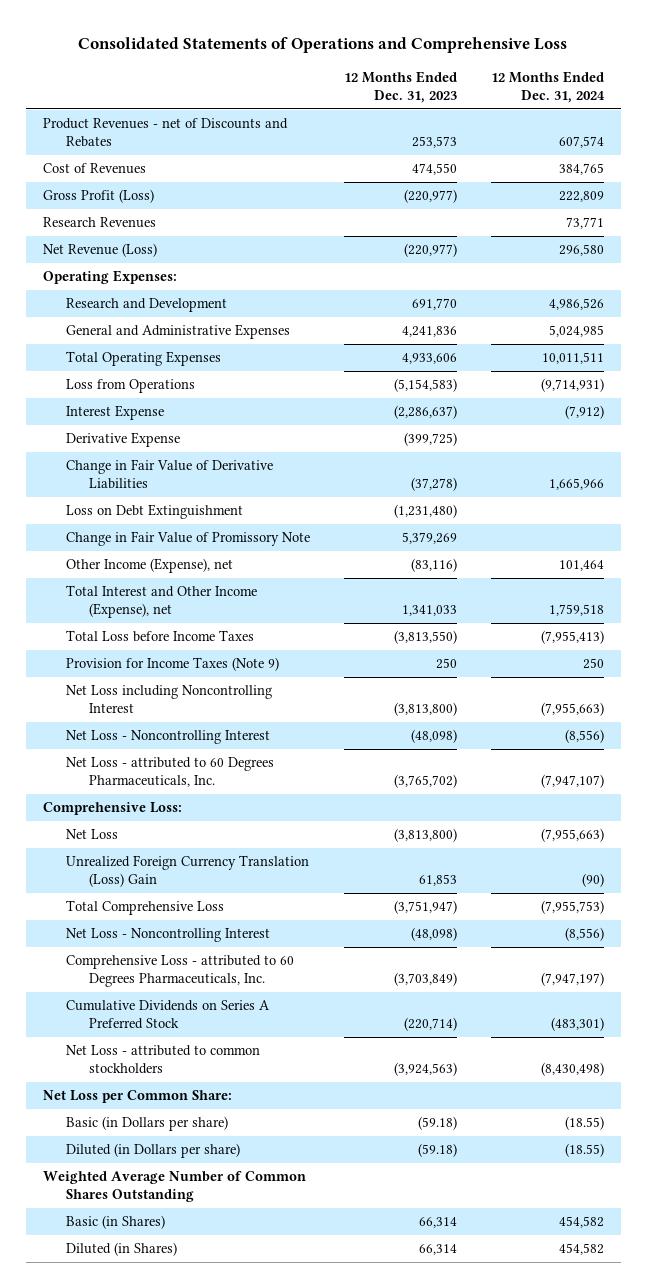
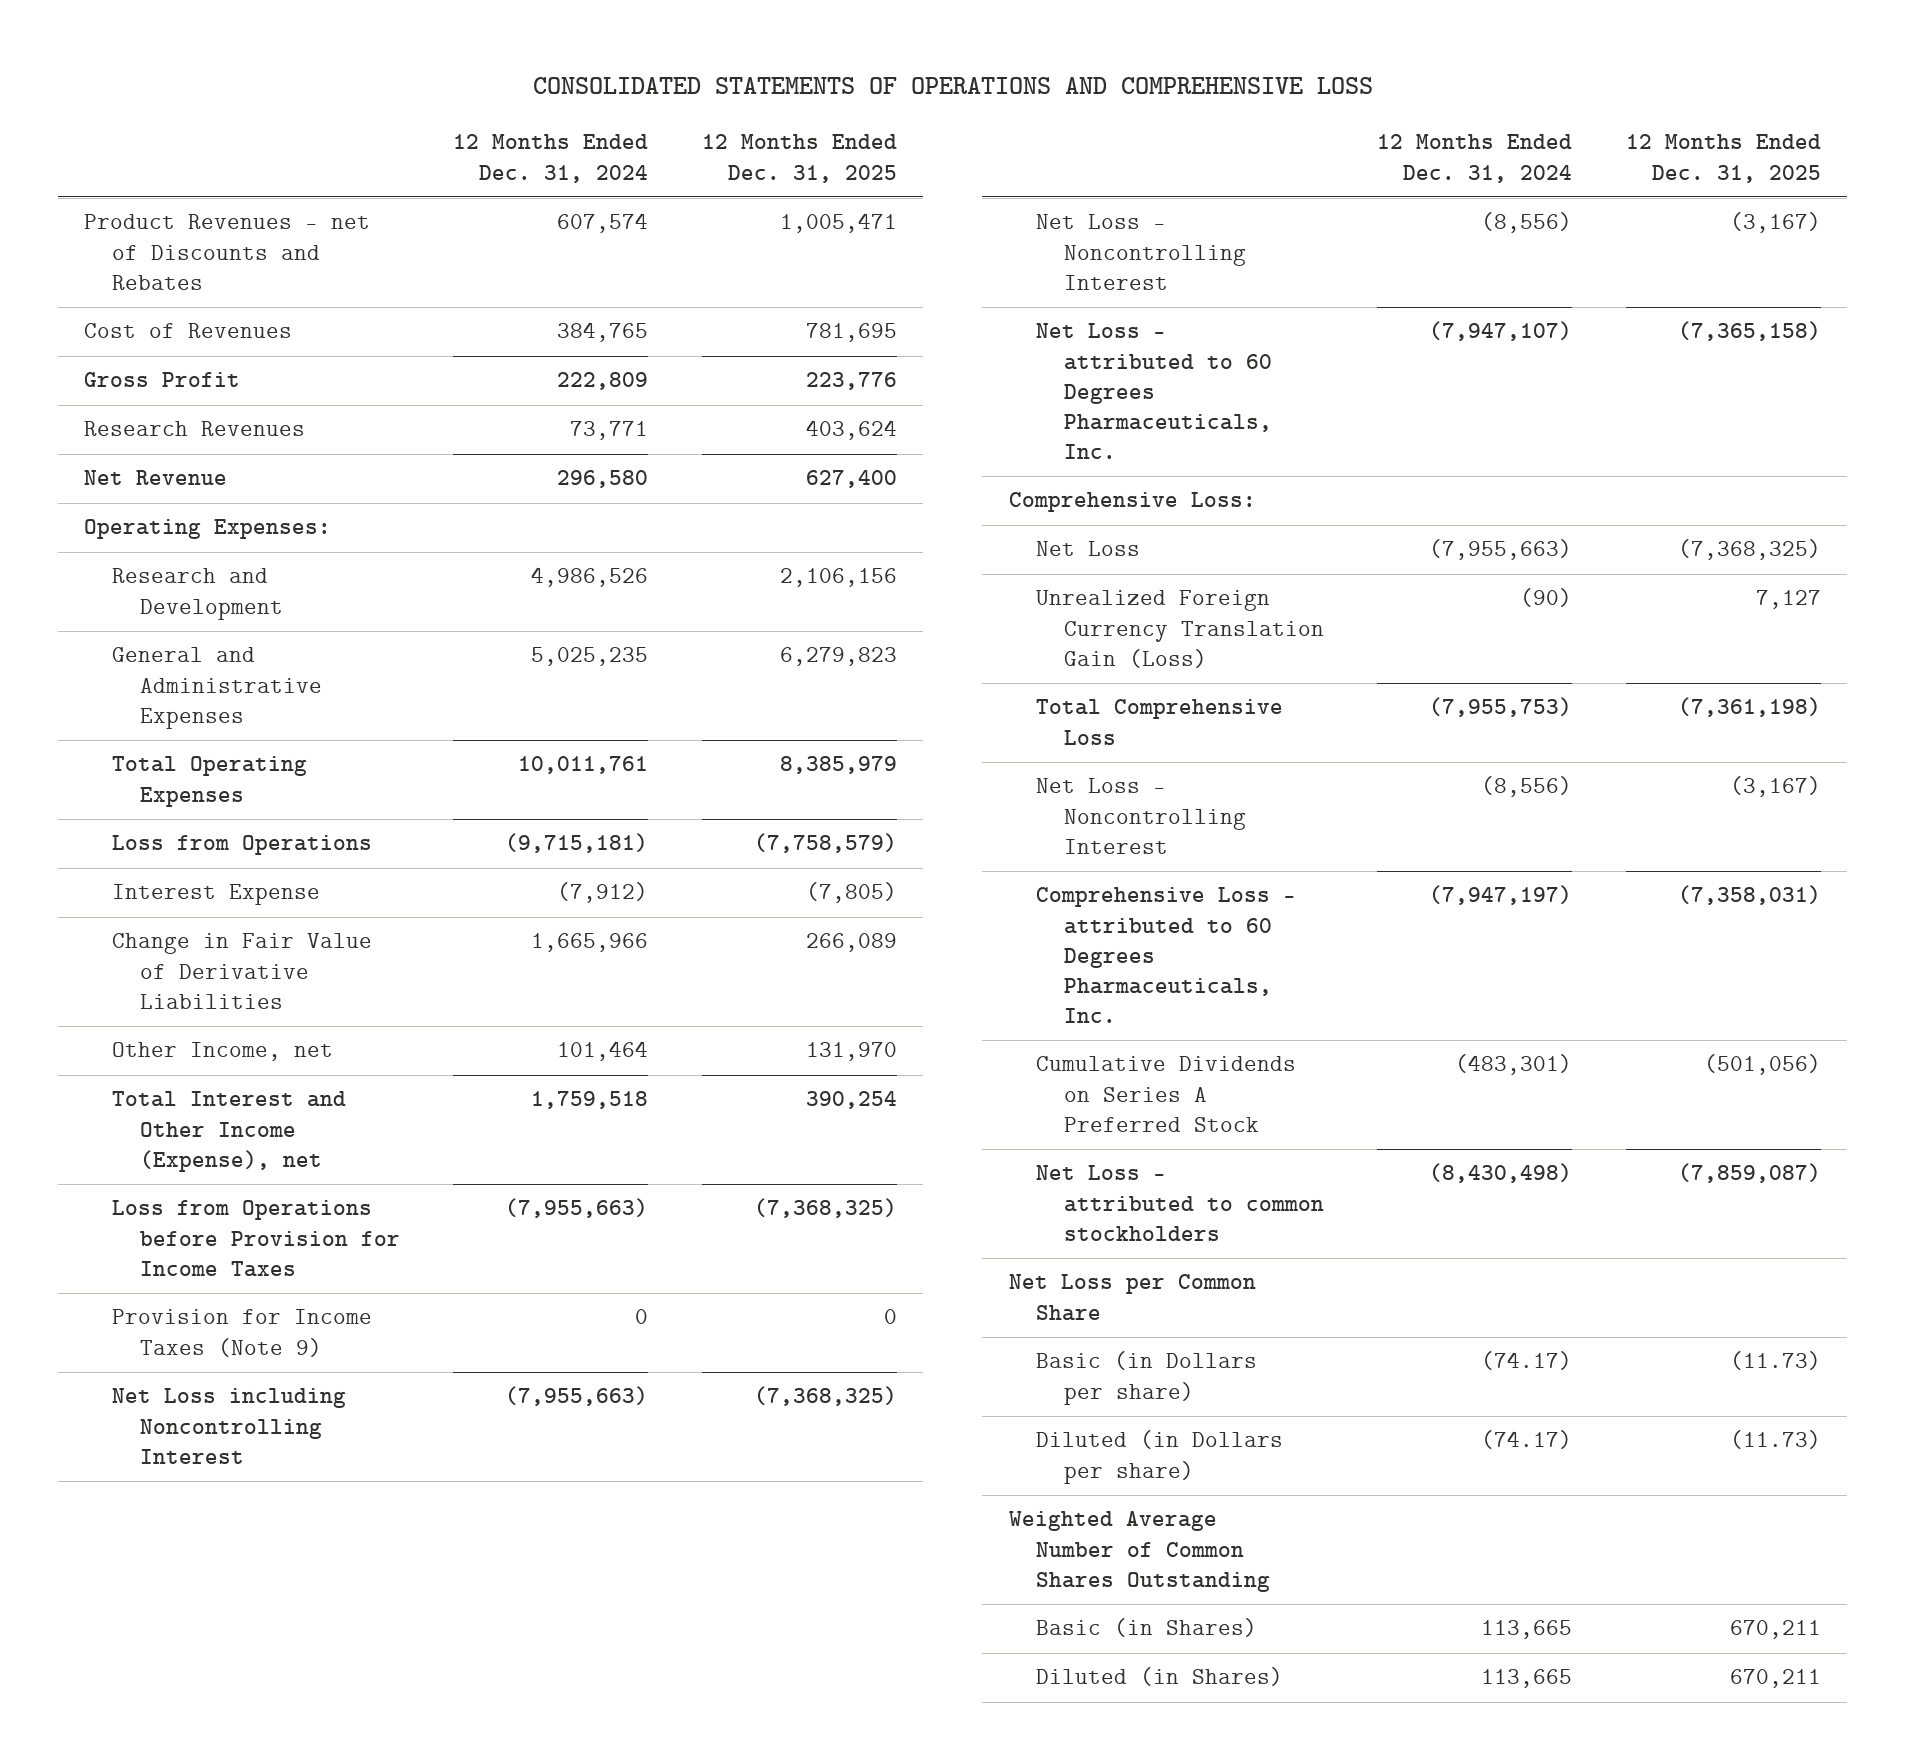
- Consolidated Statements of Operations and Comprehensive Loss
+ CONSOLIDATED STATEMENTS OF OPERATIONS AND COMPREHENSIVE LOSS
- | 12 Months Ended Dec. 31, 2023 | 12 Months Ended Dec. 31, 2024
+ | 12 Months Ended Dec. 31, 2024 | 12 Months Ended Dec. 31, 2025
- Gross Profit (Loss) | (220,977) | 222,809
+ Gross Profit | 222,809 | 223,776
- Net Revenue (Loss) | (220,977) | 296,580
+ Net Revenue | 296,580 | 627,400
- General and Administrative Expenses | 4,241,836 | 5,024,985
- Total Operating Expenses | 4,933,606 | 10,011,511
- Loss from Operations | (5,154,583) | (9,714,931)
+ General and Administrative Expenses | 5,025,235 | 6,279,823
+ Total Operating Expenses | 10,011,761 | 8,385,979
+ Loss from Operations | (9,715,181) | (7,758,579)
- Derivative Expense | (399,725) |
- Loss on Debt Extinguishment | (1,231,480) |
- Change in Fair Value of Promissory Note | 5,379,269 |
- Other Income (Expense), net | (83,116) | 101,464
+ Other Income, net | 101,464 | 131,970
- Total Loss before Income Taxes | (3,813,550) | (7,955,413)
- Provision for Income Taxes (Note 9) | 250 | 250
+ Loss from Operations before Provision for Income Taxes | (7,955,663) | (7,368,325)
+ Provision for Income Taxes (Note 9) | 0 | 0
- Unrealized Foreign Currency Translation (Loss) Gain | 61,853 | (90)
+ Unrealized Foreign Currency Translation Gain (Loss) | (90) | 7,127
- Net Loss per Common Share:
- Basic (in Dollars per share) | (59.18) | (18.55)
- Diluted (in Dollars per share) | (59.18) | (18.55)
+ Net Loss per Common Share
+ Basic (in Dollars per share) | (74.17) | (11.73)
+ Diluted (in Dollars per share) | (74.17) | (11.73)
- Basic (in Shares) | 66,314 | 454,582
- Diluted (in Shares) | 66,314 | 454,582
+ Basic (in Shares) | 113,665 | 670,211
+ Diluted (in Shares) | 113,665 | 670,211

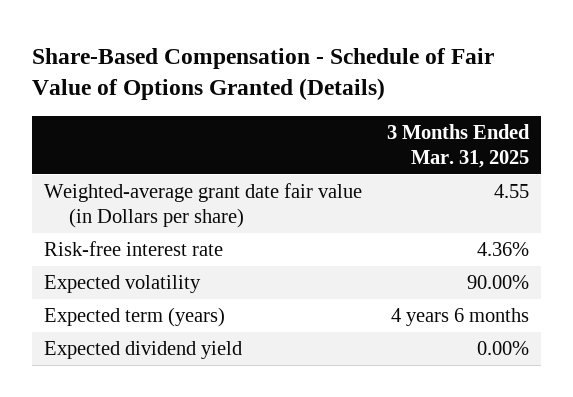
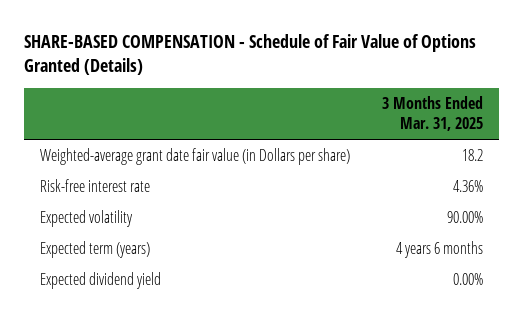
- Share-Based Compensation - Schedule of Fair Value of Options Granted (Details)
+ SHARE-BASED COMPENSATION - Schedule of Fair Value of Options Granted (Details)
- Weighted-average grant date fair value (in Dollars per share) | 4.55
+ Weighted-average grant date fair value (in Dollars per share) | 18.2

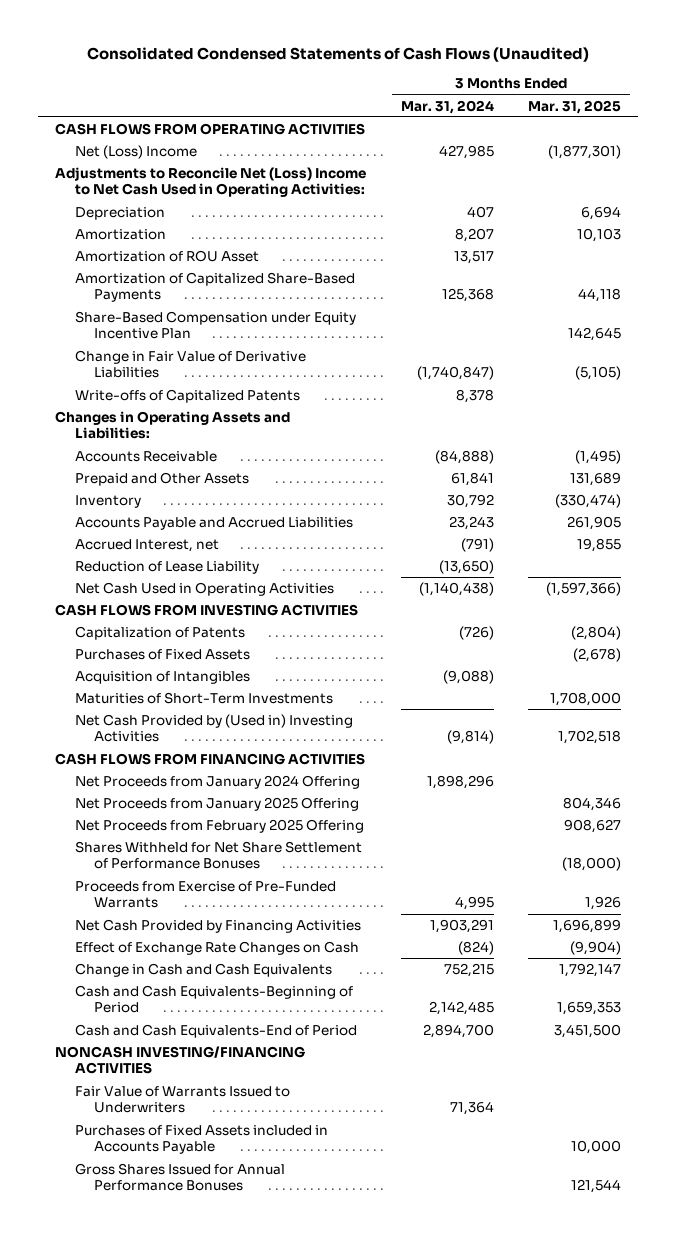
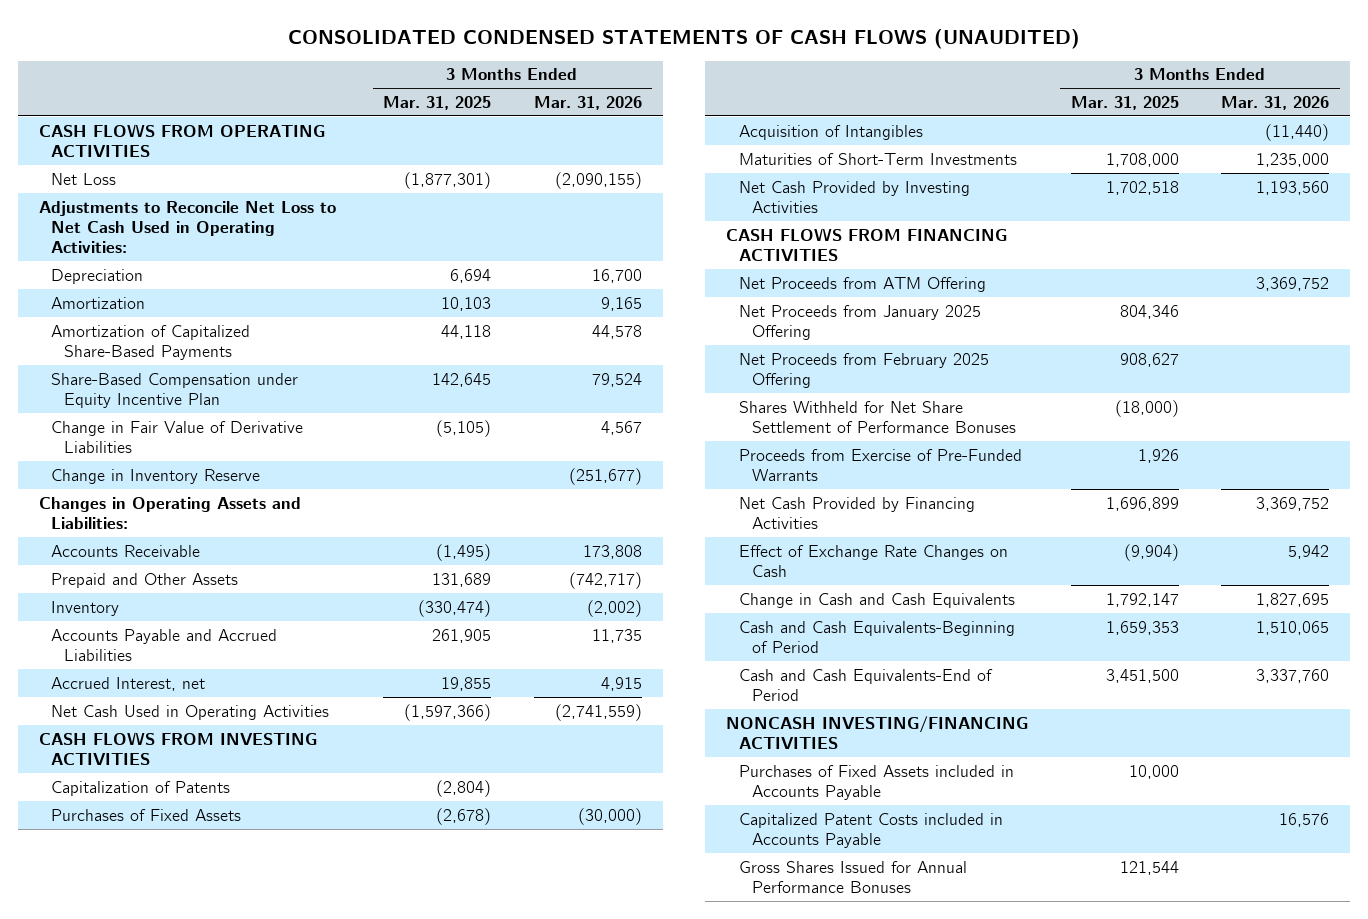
- Consolidated Condensed Statements of Cash Flows (Unaudited)
+ CONSOLIDATED CONDENSED STATEMENTS OF CASH FLOWS (UNAUDITED)
- | 3 Months Ended Mar. 31, 2024 | 3 Months Ended Mar. 31, 2025
+ | 3 Months Ended Mar. 31, 2025 | 3 Months Ended Mar. 31, 2026
- Net (Loss) Income | 427,985 | (1,877,301)
- Adjustments to Reconcile Net (Loss) Income to Net Cash Used in Operating Activities:
+ Net Loss | (1,877,301) | (2,090,155)
+ Adjustments to Reconcile Net Loss to Net Cash Used in Operating Activities:
- Amortization of ROU Asset | 13,517 |
- Write-offs of Capitalized Patents | 8,378 |
+ Change in Inventory Reserve | | (251,677)
- Reduction of Lease Liability | (13,650) |
- Net Cash Provided by (Used in) Investing Activities | (9,814) | 1,702,518
+ Net Cash Provided by Investing Activities | 1,702,518 | 1,193,560
- Net Proceeds from January 2024 Offering | 1,898,296 |
+ Net Proceeds from ATM Offering | | 3,369,752
- Fair Value of Warrants Issued to Underwriters | 71,364 |
+ Capitalized Patent Costs included in Accounts Payable | | 16,576

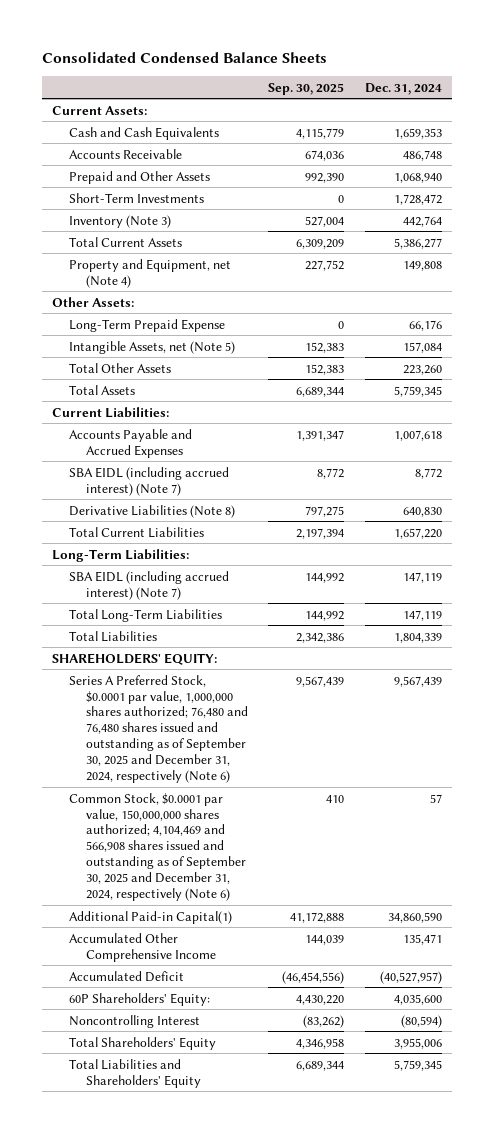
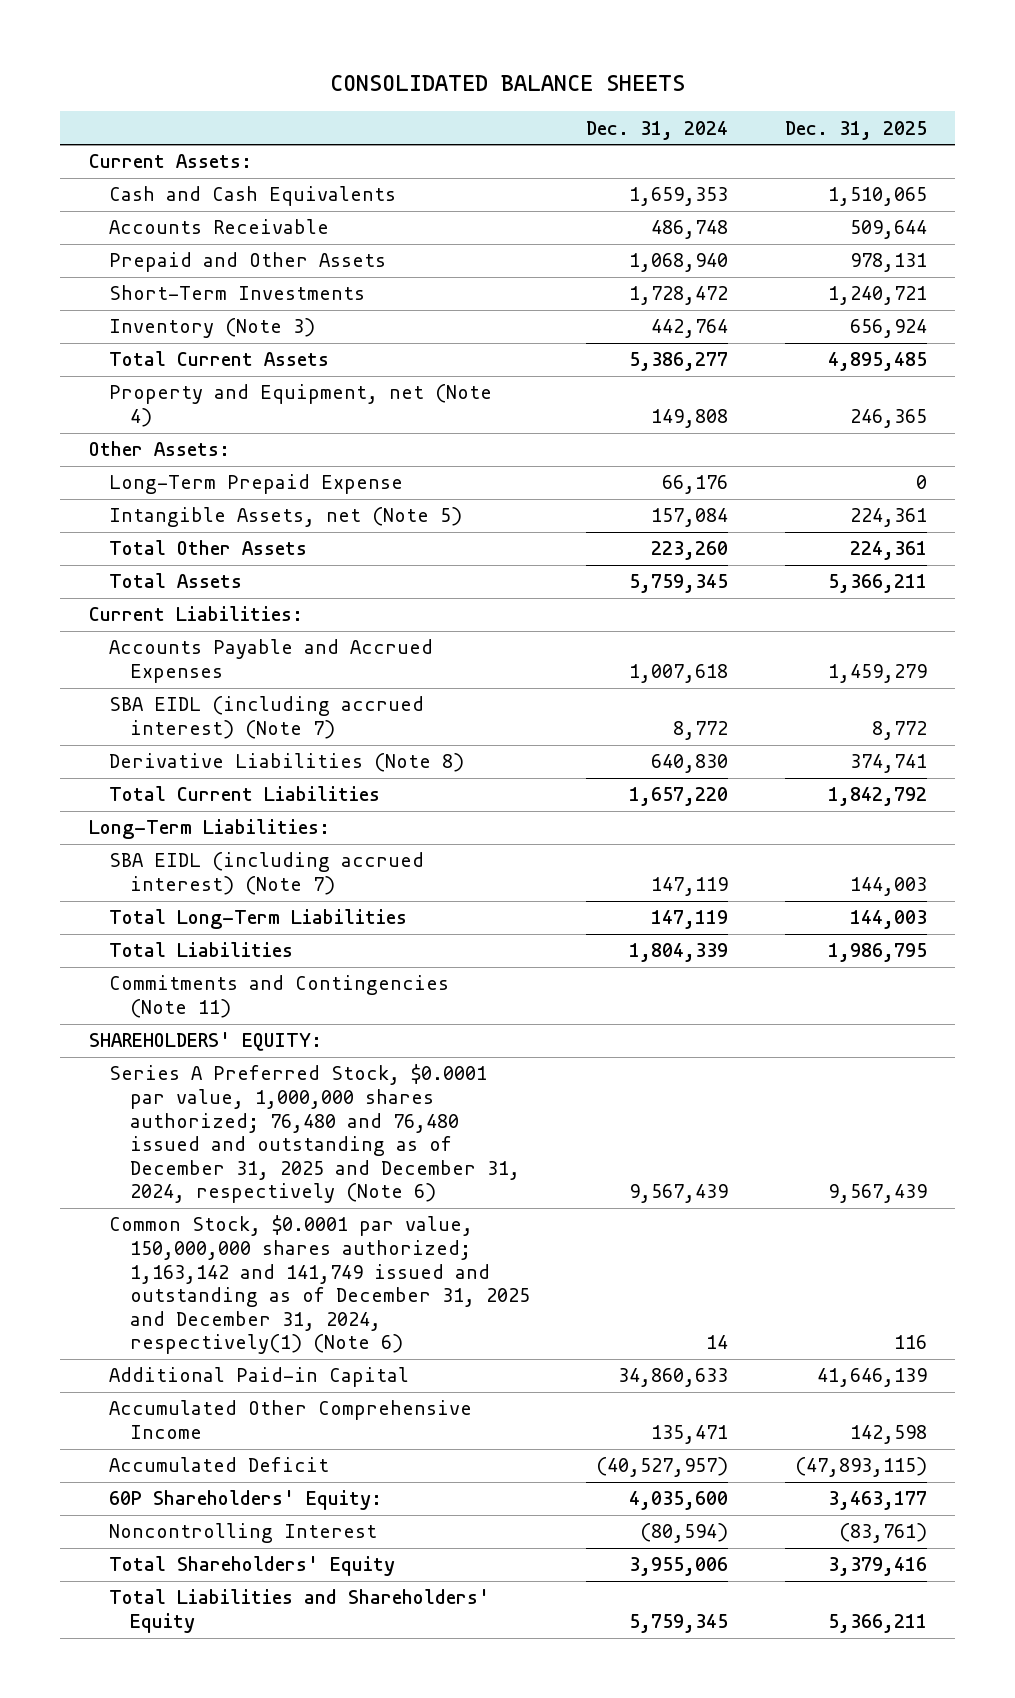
- Consolidated Condensed Balance Sheets
+ CONSOLIDATED BALANCE SHEETS
- | Sep. 30, 2025 | Dec. 31, 2024
+ | Dec. 31, 2024 | Dec. 31, 2025
+ Commitments and Contingencies (Note 11)
- Series A Preferred Stock, $0.0001 par value, 1,000,000 shares authorized; 76,480 and 76,480 shares issued and outstanding as of September 30, 2025 and December 31, 2024, respectively (Note 6) | 9,567,439 | 9,567,439
- Common Stock, $0.0001 par value, 150,000,000 shares authorized; 4,104,469 and 566,908 shares issued and outstanding as of September 30, 2025 and December 31, 2024, respectively (Note 6) | 410 | 57
- Additional Paid-in Capital(1) | 41,172,888 | 34,860,590
+ Series A Preferred Stock, $0.0001 par value, 1,000,000 shares authorized; 76,480 and 76,480 issued and outstanding as of December 31, 2025 and December 31, 2024, respectively (Note 6) | 9,567,439 | 9,567,439
+ Common Stock, $0.0001 par value, 150,000,000 shares authorized; 1,163,142 and 141,749 issued and outstanding as of December 31, 2025 and December 31, 2024, respectively(1) (Note 6) | 14 | 116
+ Additional Paid-in Capital | 34,860,633 | 41,646,139

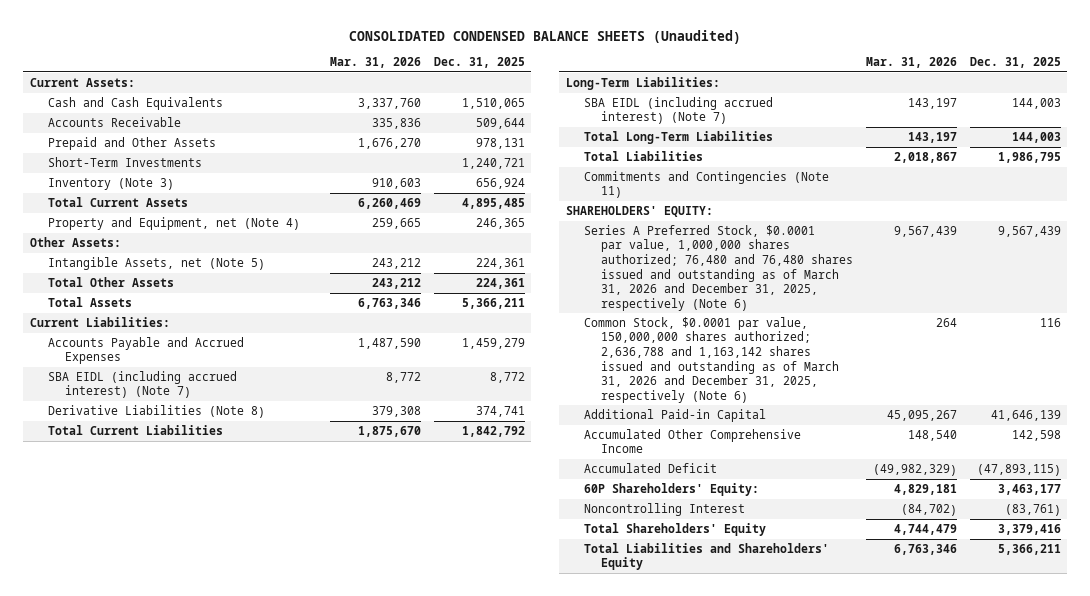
- CONSOLIDATED BALANCE SHEETS
+ CONSOLIDATED CONDENSED BALANCE SHEETS (Unaudited)
- | Dec. 31, 2024 | Dec. 31, 2025
+ | Mar. 31, 2026 | Dec. 31, 2025
- Long-Term Prepaid Expense | 66,176 | 0
- Series A Preferred Stock, $0.0001 par value, 1,000,000 shares authorized; 76,480 and 76,480 issued and outstanding as of December 31, 2025 and December 31, 2024, respectively (Note 6) | 9,567,439 | 9,567,439
- Common Stock, $0.0001 par value, 150,000,000 shares authorized; 1,163,142 and 141,749 issued and outstanding as of December 31, 2025 and December 31, 2024, respectively(1) (Note 6) | 14 | 116
+ Series A Preferred Stock, $0.0001 par value, 1,000,000 shares authorized; 76,480 and 76,480 shares issued and outstanding as of March 31, 2026 and December 31, 2025, respectively (Note 6) | 9,567,439 | 9,567,439
+ Common Stock, $0.0001 par value, 150,000,000 shares authorized; 2,636,788 and 1,163,142 shares issued and outstanding as of March 31, 2026 and December 31, 2025, respectively (Note 6) | 264 | 116

